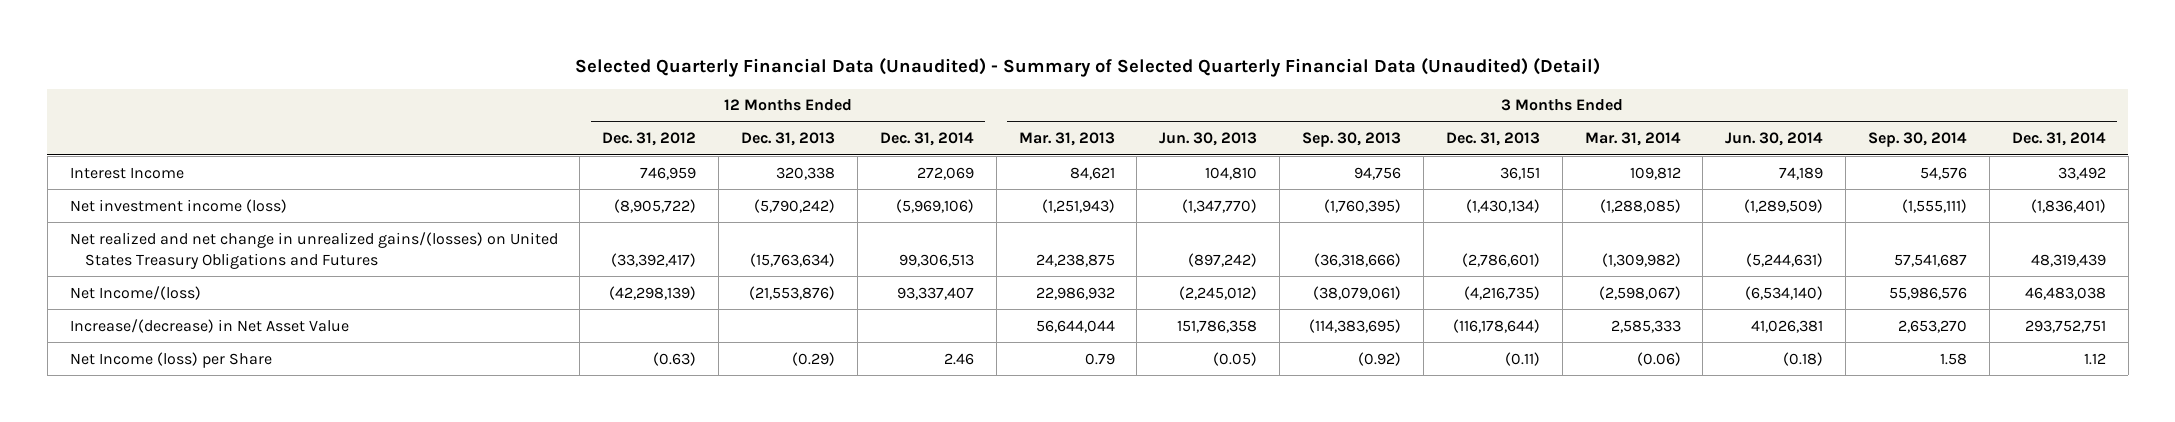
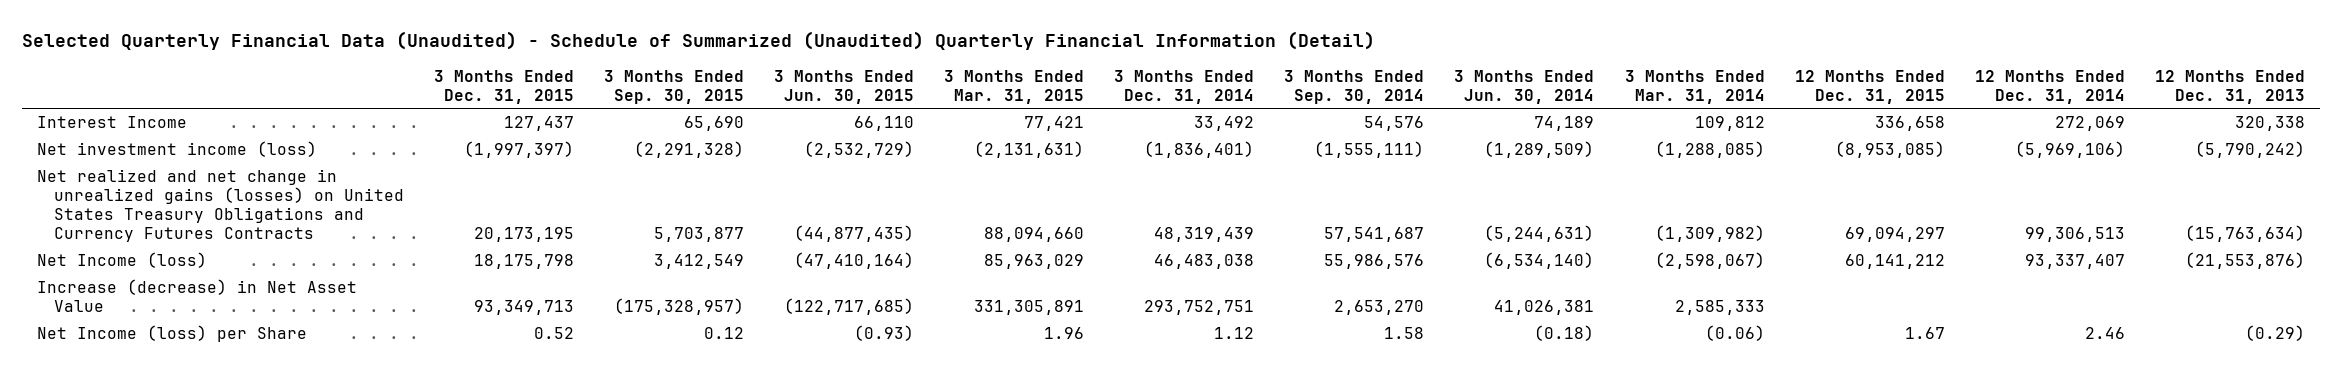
- Selected Quarterly Financial Data (Unaudited) - Summary of Selected Quarterly Financial Data (Unaudited) (Detail)
+ Selected Quarterly Financial Data (Unaudited) - Schedule of Summarized (Unaudited) Quarterly Financial Information (Detail)
- | 12 Months Ended Dec. 31, 2012 | 12 Months Ended Dec. 31, 2013 | 12 Months Ended Dec. 31, 2014 | 3 Months Ended Mar. 31, 2013 | 3 Months Ended Jun. 30, 2013 | 3 Months Ended Sep. 30, 2013 | 3 Months Ended Dec. 31, 2013 | 3 Months Ended Mar. 31, 2014 | 3 Months Ended Jun. 30, 2014 | 3 Months Ended Sep. 30, 2014 | 3 Months Ended Dec. 31, 2014
+ | 3 Months Ended Dec. 31, 2015 | 3 Months Ended Sep. 30, 2015 | 3 Months Ended Jun. 30, 2015 | 3 Months Ended Mar. 31, 2015 | 3 Months Ended Dec. 31, 2014 | 3 Months Ended Sep. 30, 2014 | 3 Months Ended Jun. 30, 2014 | 3 Months Ended Mar. 31, 2014 | 12 Months Ended Dec. 31, 2015 | 12 Months Ended Dec. 31, 2014 | 12 Months Ended Dec. 31, 2013
- Net realized and net change in unrealized gains/(losses) on United States Treasury Obligations and Futures | (33,392,417) | (15,763,634) | 99,306,513 | 24,238,875 | (897,242) | (36,318,666) | (2,786,601) | (1,309,982) | (5,244,631) | 57,541,687 | 48,319,439
- Net Income/(loss) | (42,298,139) | (21,553,876) | 93,337,407 | 22,986,932 | (2,245,012) | (38,079,061) | (4,216,735) | (2,598,067) | (6,534,140) | 55,986,576 | 46,483,038
- Increase/(decrease) in Net Asset Value | | | | 56,644,044 | 151,786,358 | (114,383,695) | (116,178,644) | 2,585,333 | 41,026,381 | 2,653,270 | 293,752,751
+ Net realized and net change in unrealized gains (losses) on United States Treasury Obligations and Currency Futures Contracts | 20,173,195 | 5,703,877 | (44,877,435) | 88,094,660 | 48,319,439 | 57,541,687 | (5,244,631) | (1,309,982) | 69,094,297 | 99,306,513 | (15,763,634)
+ Net Income (loss) | 18,175,798 | 3,412,549 | (47,410,164) | 85,963,029 | 46,483,038 | 55,986,576 | (6,534,140) | (2,598,067) | 60,141,212 | 93,337,407 | (21,553,876)
+ Increase (decrease) in Net Asset Value | 93,349,713 | (175,328,957) | (122,717,685) | 331,305,891 | 293,752,751 | 2,653,270 | 41,026,381 | 2,585,333 | | |

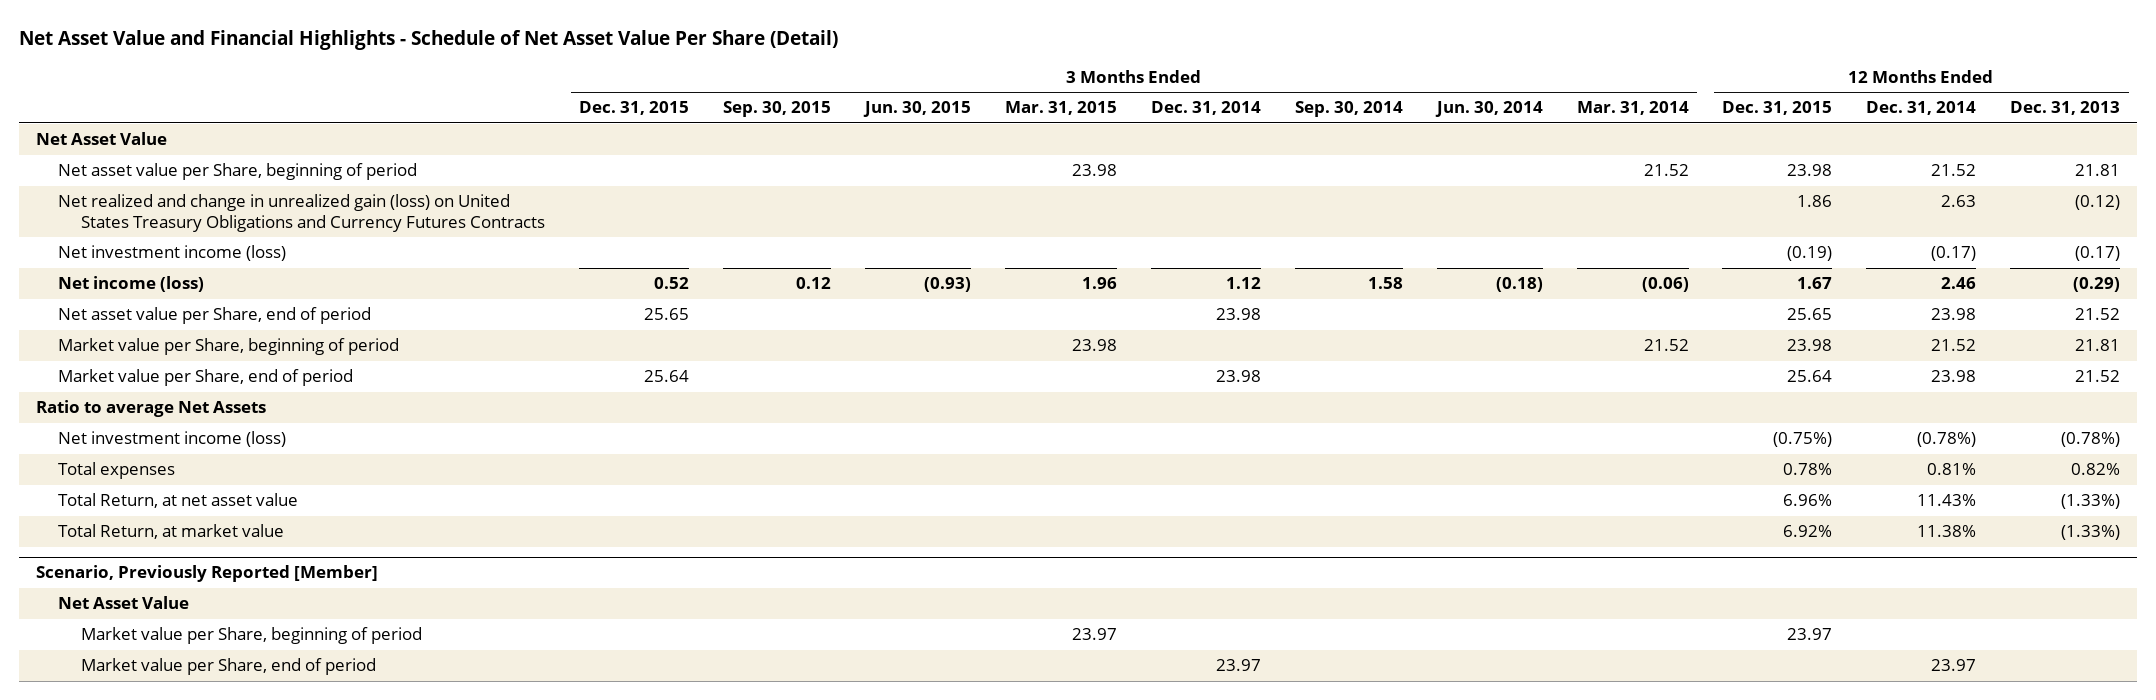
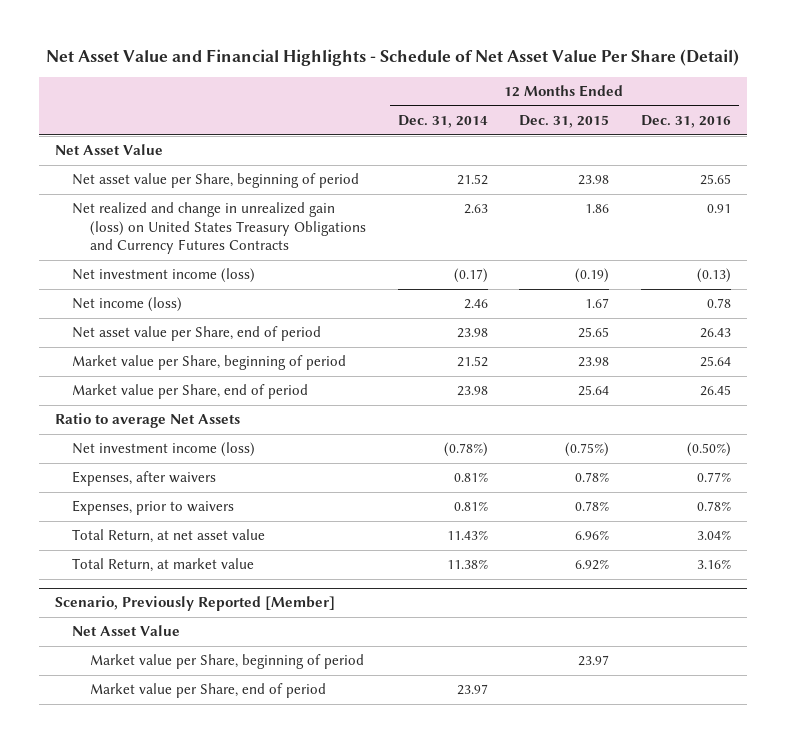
- | 3 Months Ended Dec. 31, 2015 | 3 Months Ended Sep. 30, 2015 | 3 Months Ended Jun. 30, 2015 | 3 Months Ended Mar. 31, 2015 | 3 Months Ended Dec. 31, 2014 | 3 Months Ended Sep. 30, 2014 | 3 Months Ended Jun. 30, 2014 | 3 Months Ended Mar. 31, 2014 | 12 Months Ended Dec. 31, 2015 | 12 Months Ended Dec. 31, 2014 | 12 Months Ended Dec. 31, 2013
+ | 12 Months Ended Dec. 31, 2014 | 12 Months Ended Dec. 31, 2015 | 12 Months Ended Dec. 31, 2016
- Total expenses | | | | | | | | | 0.78% | 0.81% | 0.82%
+ Expenses, after waivers | 0.81% | 0.78% | 0.77%
+ Expenses, prior to waivers | 0.81% | 0.78% | 0.78%

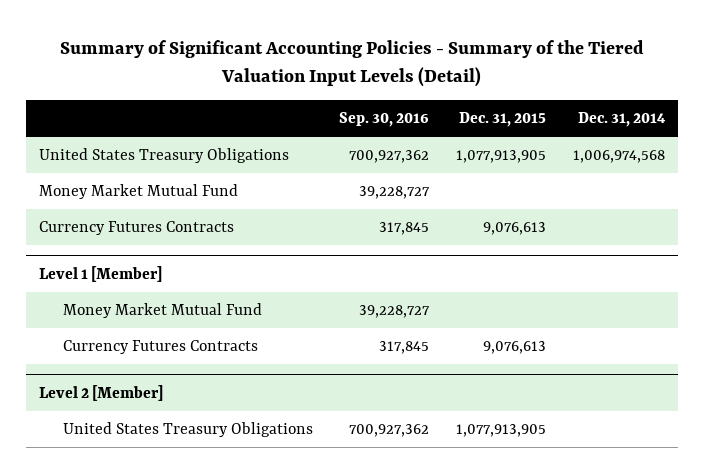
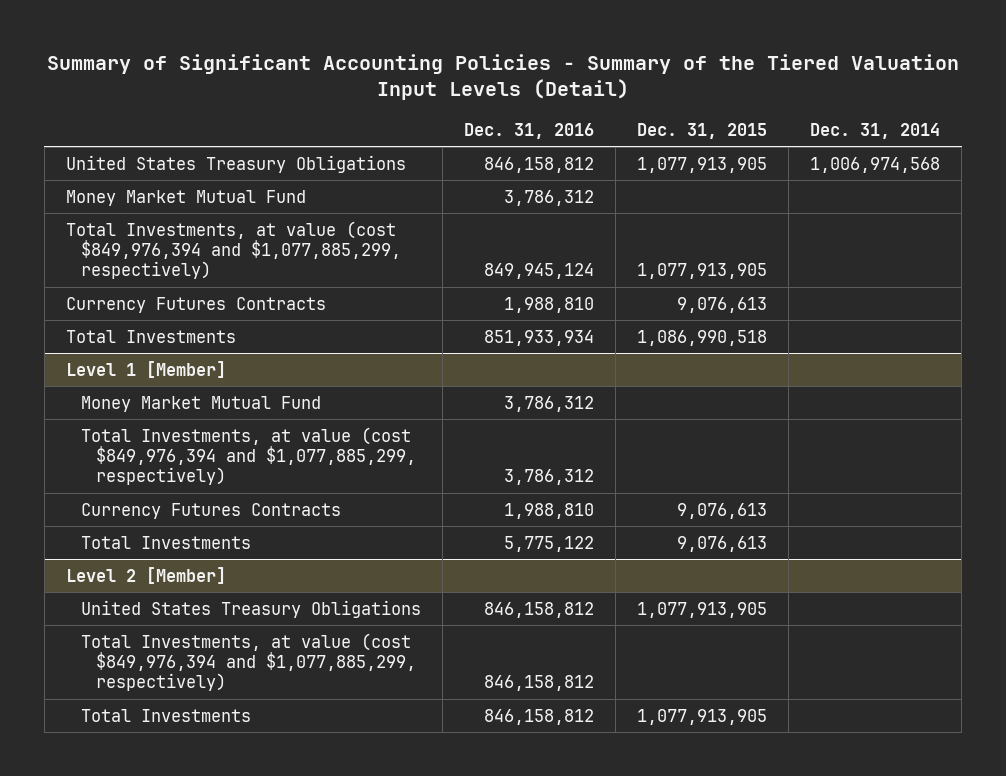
- | Sep. 30, 2016 | Dec. 31, 2015 | Dec. 31, 2014
+ | Dec. 31, 2016 | Dec. 31, 2015 | Dec. 31, 2014
+ Total Investments, at value (cost $849,976,394 and $1,077,885,299, respectively) | 849,945,124 | 1,077,913,905 |
+ Total Investments | 851,933,934 | 1,086,990,518 |
@ Level 1 [Member]
+ Total Investments, at value (cost $849,976,394 and $1,077,885,299, respectively) | 3,786,312 | |
+ Total Investments | 5,775,122 | 9,076,613 |
@ Level 2 [Member]
+ Total Investments, at value (cost $849,976,394 and $1,077,885,299, respectively) | 846,158,812 | |
+ Total Investments | 846,158,812 | 1,077,913,905 |

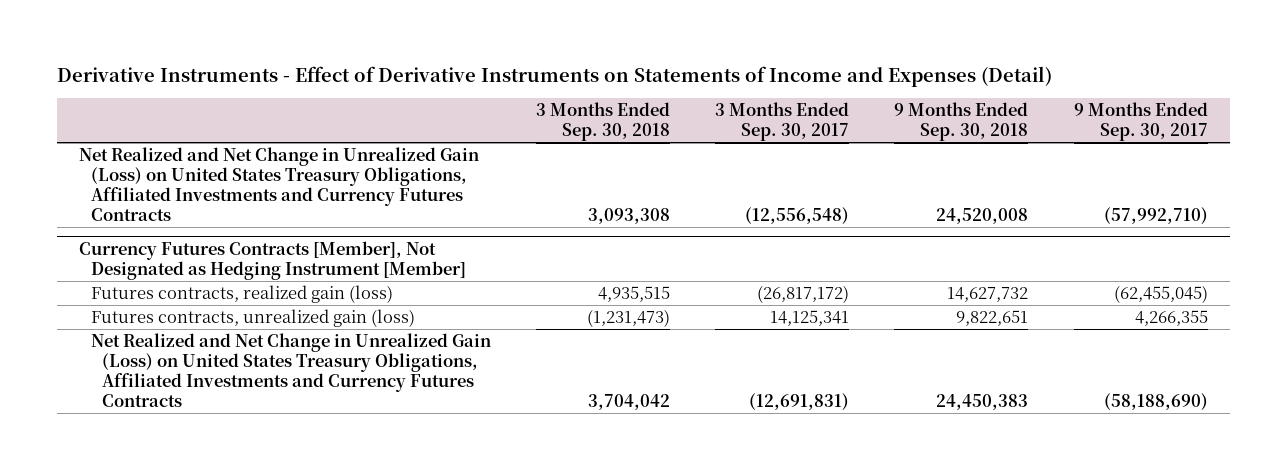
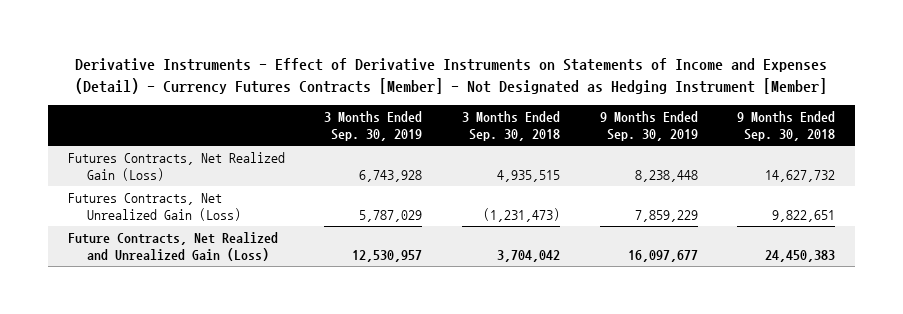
- Derivative Instruments - Effect of Derivative Instruments on Statements of Income and Expenses (Detail)
+ Derivative Instruments - Effect of Derivative Instruments on Statements of Income and Expenses (Detail) - Currency Futures Contracts [Member] - Not Designated as Hedging Instrument [Member]
- | 3 Months Ended Sep. 30, 2018 | 3 Months Ended Sep. 30, 2017 | 9 Months Ended Sep. 30, 2018 | 9 Months Ended Sep. 30, 2017
+ | 3 Months Ended Sep. 30, 2019 | 3 Months Ended Sep. 30, 2018 | 9 Months Ended Sep. 30, 2019 | 9 Months Ended Sep. 30, 2018
- Net Realized and Net Change in Unrealized Gain (Loss) on United States Treasury Obligations, Affiliated Investments and Currency Futures Contracts | 3,093,308 | (12,556,548) | 24,520,008 | (57,992,710)
- Currency Futures Contracts [Member], Not Designated as Hedging Instrument [Member]
- Futures contracts, realized gain (loss) | 4,935,515 | (26,817,172) | 14,627,732 | (62,455,045)
- Futures contracts, unrealized gain (loss) | (1,231,473) | 14,125,341 | 9,822,651 | 4,266,355
- Net Realized and Net Change in Unrealized Gain (Loss) on United States Treasury Obligations, Affiliated Investments and Currency Futures Contracts | 3,704,042 | (12,691,831) | 24,450,383 | (58,188,690)
+ Futures Contracts, Net Realized Gain (Loss) | 6,743,928 | 4,935,515 | 8,238,448 | 14,627,732
+ Futures Contracts, Net Unrealized Gain (Loss) | 5,787,029 | (1,231,473) | 7,859,229 | 9,822,651
+ Future Contracts, Net Realized and Unrealized Gain (Loss) | 12,530,957 | 3,704,042 | 16,097,677 | 24,450,383

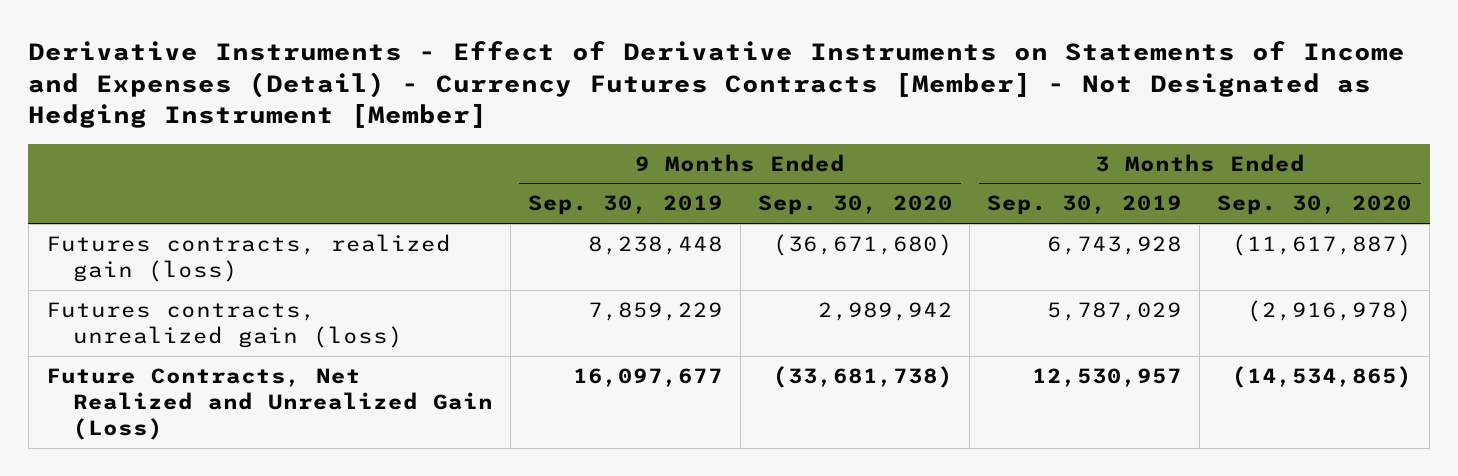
- | 3 Months Ended Sep. 30, 2019 | 3 Months Ended Sep. 30, 2018 | 9 Months Ended Sep. 30, 2019 | 9 Months Ended Sep. 30, 2018
+ | 9 Months Ended Sep. 30, 2019 | 9 Months Ended Sep. 30, 2020 | 3 Months Ended Sep. 30, 2019 | 3 Months Ended Sep. 30, 2020
- Futures Contracts, Net Realized Gain (Loss) | 6,743,928 | 4,935,515 | 8,238,448 | 14,627,732
- Futures Contracts, Net Unrealized Gain (Loss) | 5,787,029 | (1,231,473) | 7,859,229 | 9,822,651
+ Futures contracts, realized gain (loss) | 8,238,448 | (36,671,680) | 6,743,928 | (11,617,887)
+ Futures contracts, unrealized gain (loss) | 7,859,229 | 2,989,942 | 5,787,029 | (2,916,978)

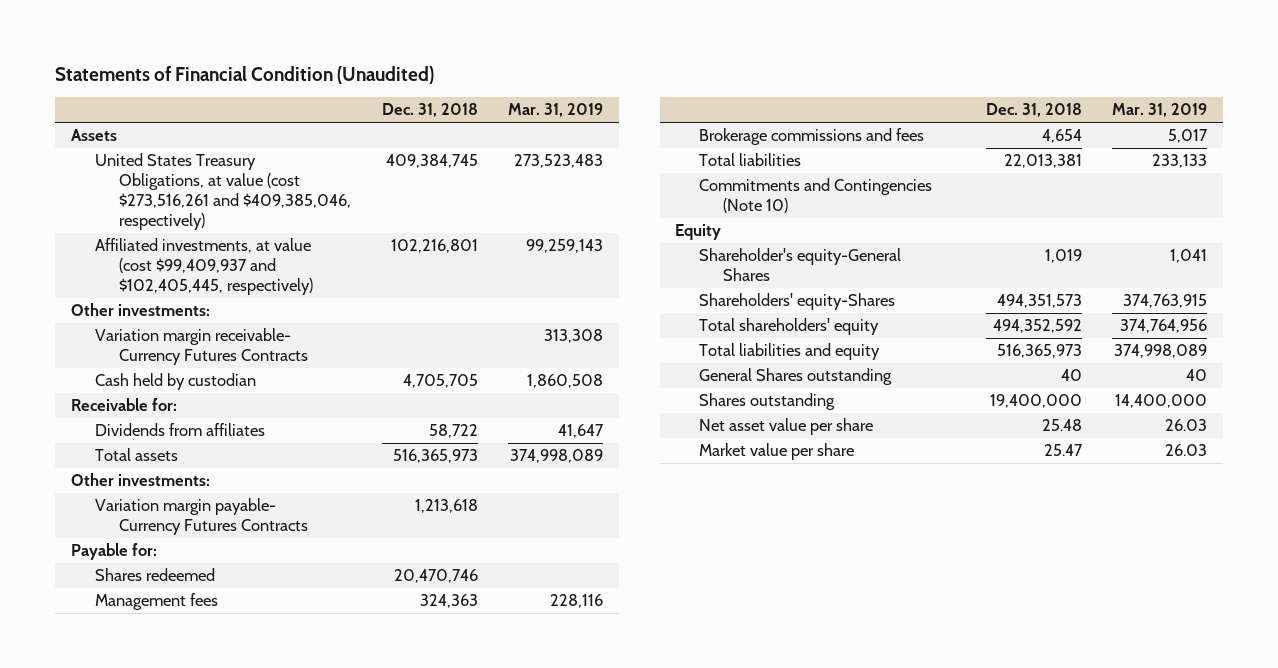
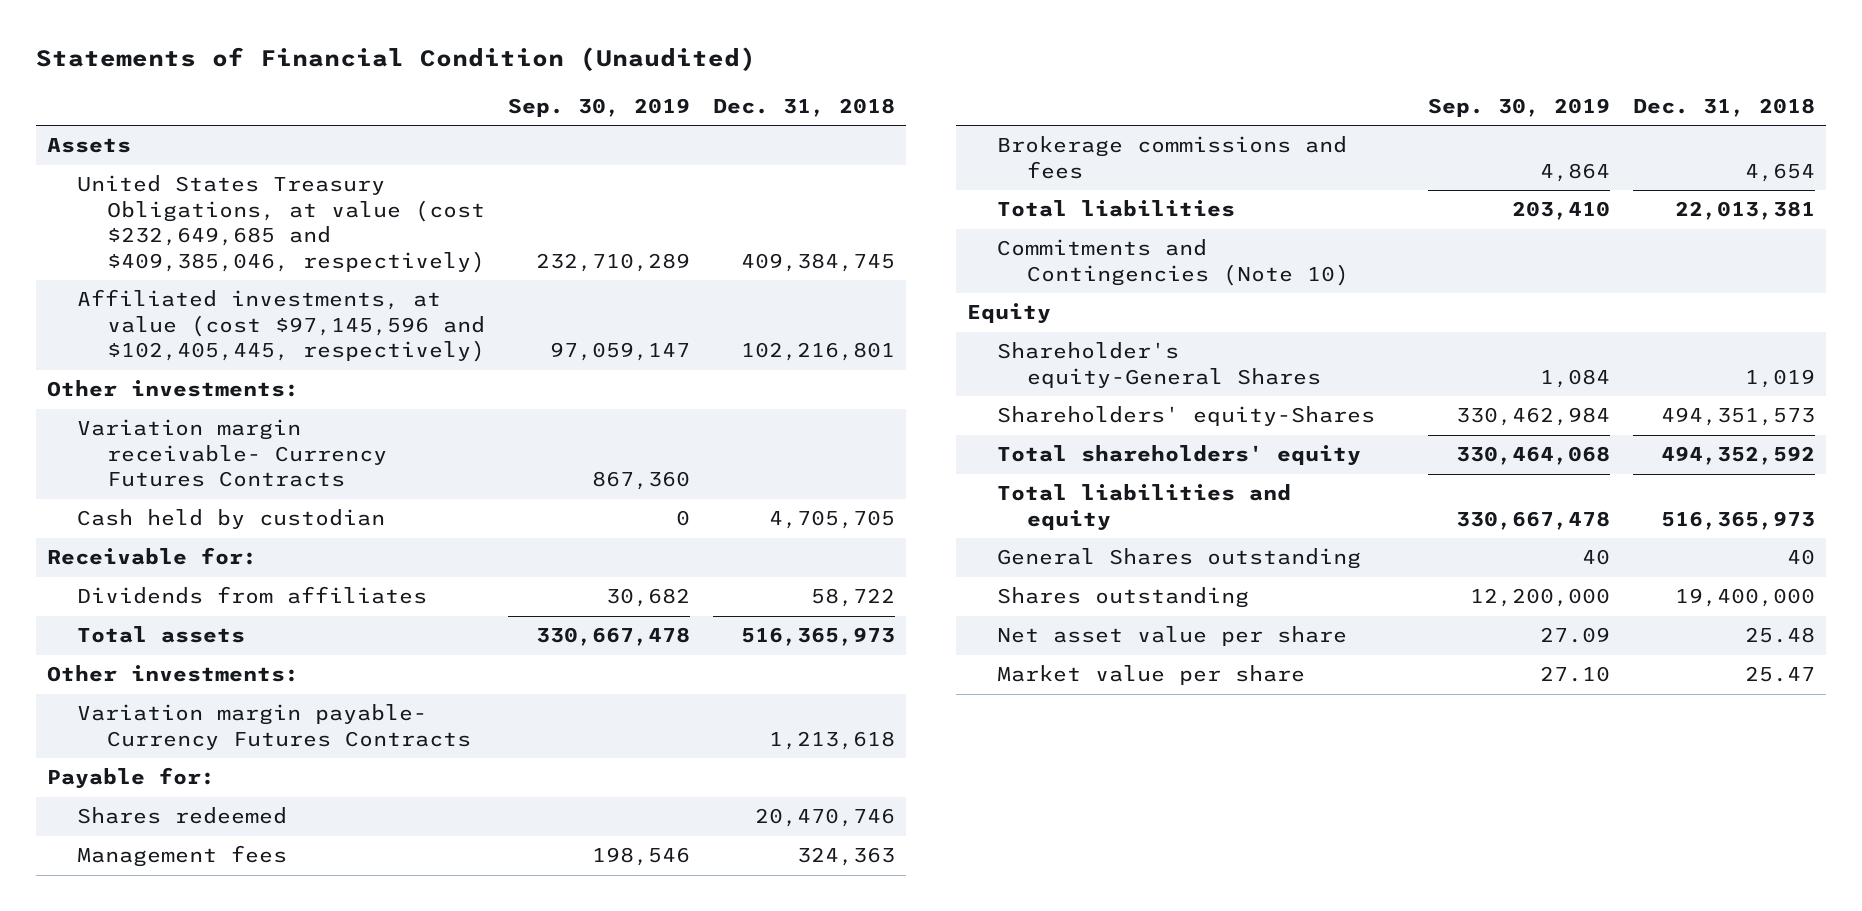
- | Dec. 31, 2018 | Mar. 31, 2019
+ | Sep. 30, 2019 | Dec. 31, 2018
- United States Treasury Obligations, at value (cost $273,516,261 and $409,385,046, respectively) | 409,384,745 | 273,523,483
- Affiliated investments, at value (cost $99,409,937 and $102,405,445, respectively) | 102,216,801 | 99,259,143
+ United States Treasury Obligations, at value (cost $232,649,685 and $409,385,046, respectively) | 232,710,289 | 409,384,745
+ Affiliated investments, at value (cost $97,145,596 and $102,405,445, respectively) | 97,059,147 | 102,216,801

